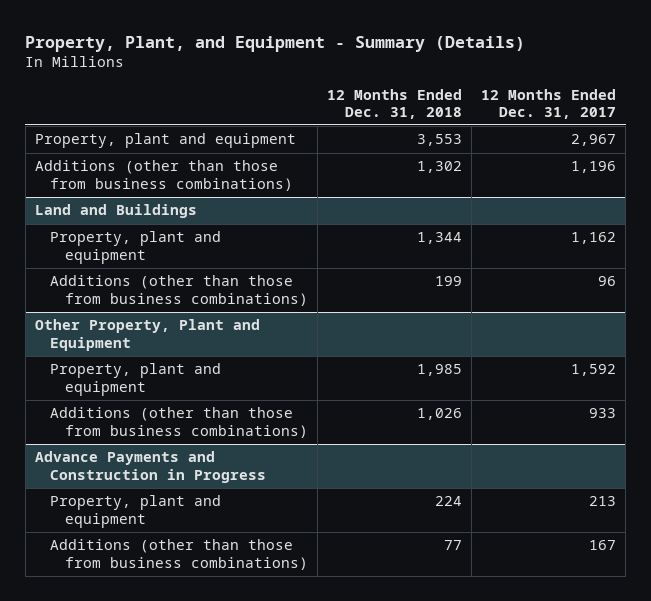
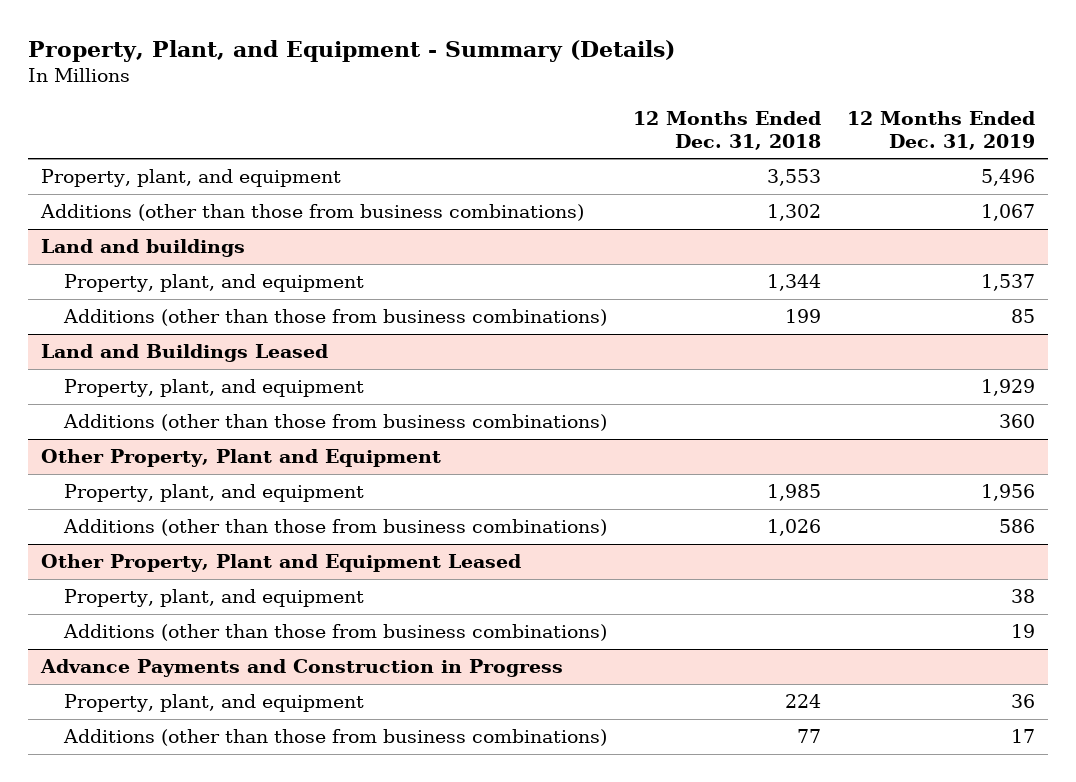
- | 12 Months Ended Dec. 31, 2018 | 12 Months Ended Dec. 31, 2017
+ | 12 Months Ended Dec. 31, 2018 | 12 Months Ended Dec. 31, 2019
- Property, plant and equipment | 3,553 | 2,967
+ Property, plant, and equipment | 3,553 | 5,496
- Land and Buildings
- Property, plant and equipment | 1,344 | 1,162
+ Land and buildings
+ Property, plant, and equipment | 1,344 | 1,537
+ Land and Buildings Leased
+ Property, plant, and equipment | | 1,929
+ Additions (other than those from business combinations) | | 360
@ Other Property, Plant and Equipment
- Property, plant and equipment | 1,985 | 1,592
+ Property, plant, and equipment | 1,985 | 1,956
+ Other Property, Plant and Equipment Leased
+ Property, plant, and equipment | | 38
+ Additions (other than those from business combinations) | | 19
@ Advance Payments and Construction in Progress
- Property, plant and equipment | 224 | 213
+ Property, plant, and equipment | 224 | 36

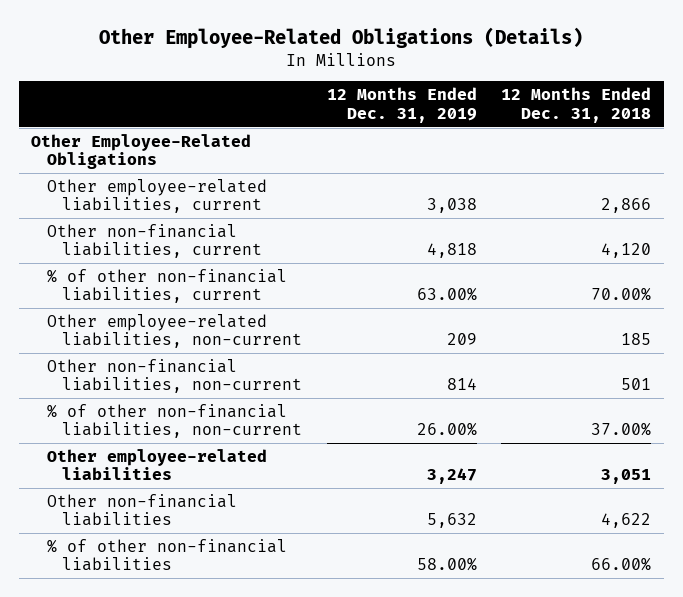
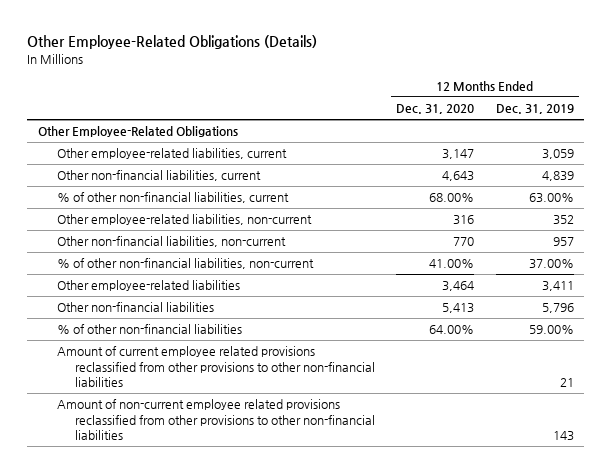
- | 12 Months Ended Dec. 31, 2019 | 12 Months Ended Dec. 31, 2018
+ | 12 Months Ended Dec. 31, 2020 | 12 Months Ended Dec. 31, 2019
- Other employee-related liabilities, current | 3,038 | 2,866
- Other non-financial liabilities, current | 4,818 | 4,120
+ Other employee-related liabilities, current | 3,147 | 3,059
+ Other non-financial liabilities, current | 4,643 | 4,839
- Other employee-related liabilities, non-current | 209 | 185
- Other non-financial liabilities, non-current | 814 | 501
- % of other non-financial liabilities, non-current | 26.00% | 37.00%
- Other employee-related liabilities | 3,247 | 3,051
- Other non-financial liabilities | 5,632 | 4,622
- % of other non-financial liabilities | 58.00% | 66.00%
+ Other employee-related liabilities, non-current | 316 | 352
+ Other non-financial liabilities, non-current | 770 | 957
+ % of other non-financial liabilities, non-current | 41.00% | 37.00%
+ Other employee-related liabilities | 3,464 | 3,411
+ Other non-financial liabilities | 5,413 | 5,796
+ % of other non-financial liabilities | 64.00% | 59.00%
+ Amount of current employee related provisions reclassified from other provisions to other non-financial liabilities | | 21
+ Amount of non-current employee related provisions reclassified from other provisions to other non-financial liabilities | | 143

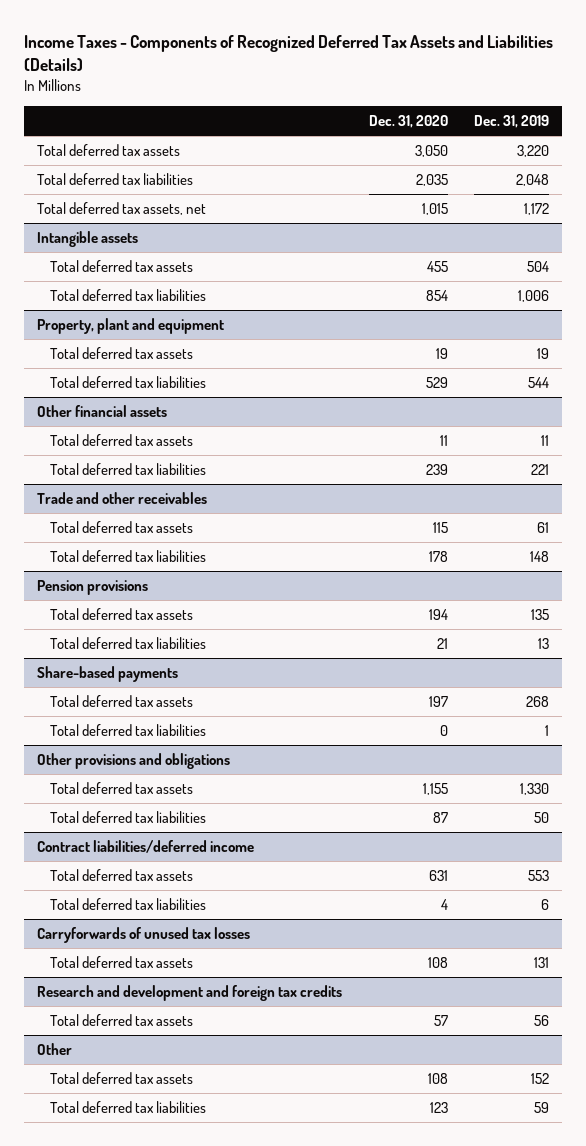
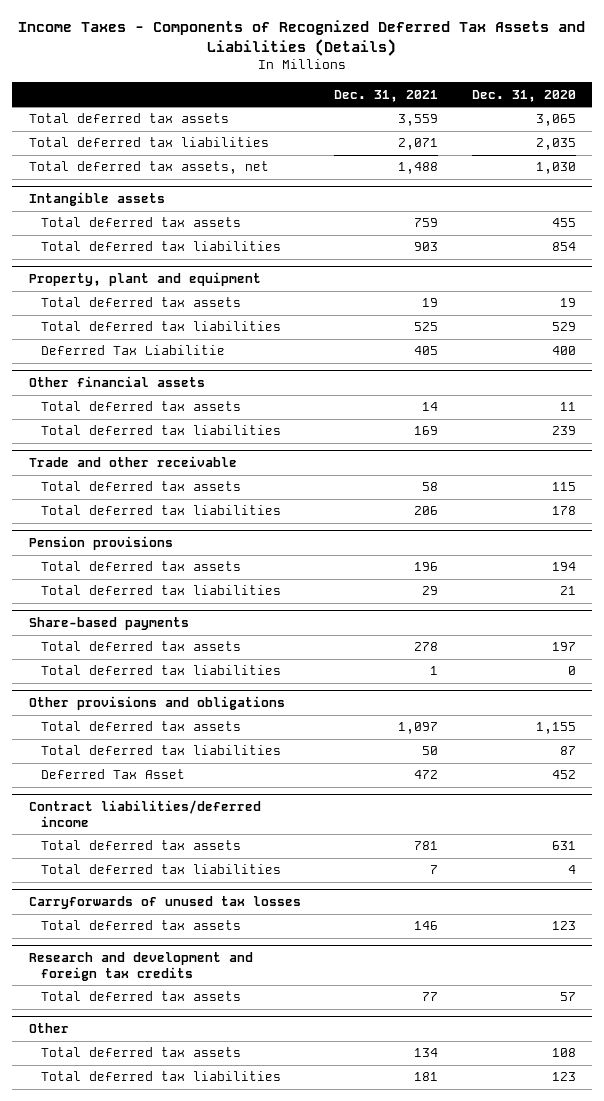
- | Dec. 31, 2020 | Dec. 31, 2019
+ | Dec. 31, 2021 | Dec. 31, 2020
- Total deferred tax assets | 3,050 | 3,220
+ Total deferred tax assets | 3,559 | 3,065
- Total deferred tax assets, net | 1,015 | 1,172
+ Total deferred tax assets, net | 1,488 | 1,030
@ Property, plant and equipment
+ Deferred Tax Liabilitie | 405 | 400
- Trade and other receivables
+ Trade and other receivable
@ Other provisions and obligations
+ Deferred Tax Asset | 472 | 452
@ Carryforwards of unused tax losses
- Total deferred tax assets | 108 | 131
+ Total deferred tax assets | 146 | 123

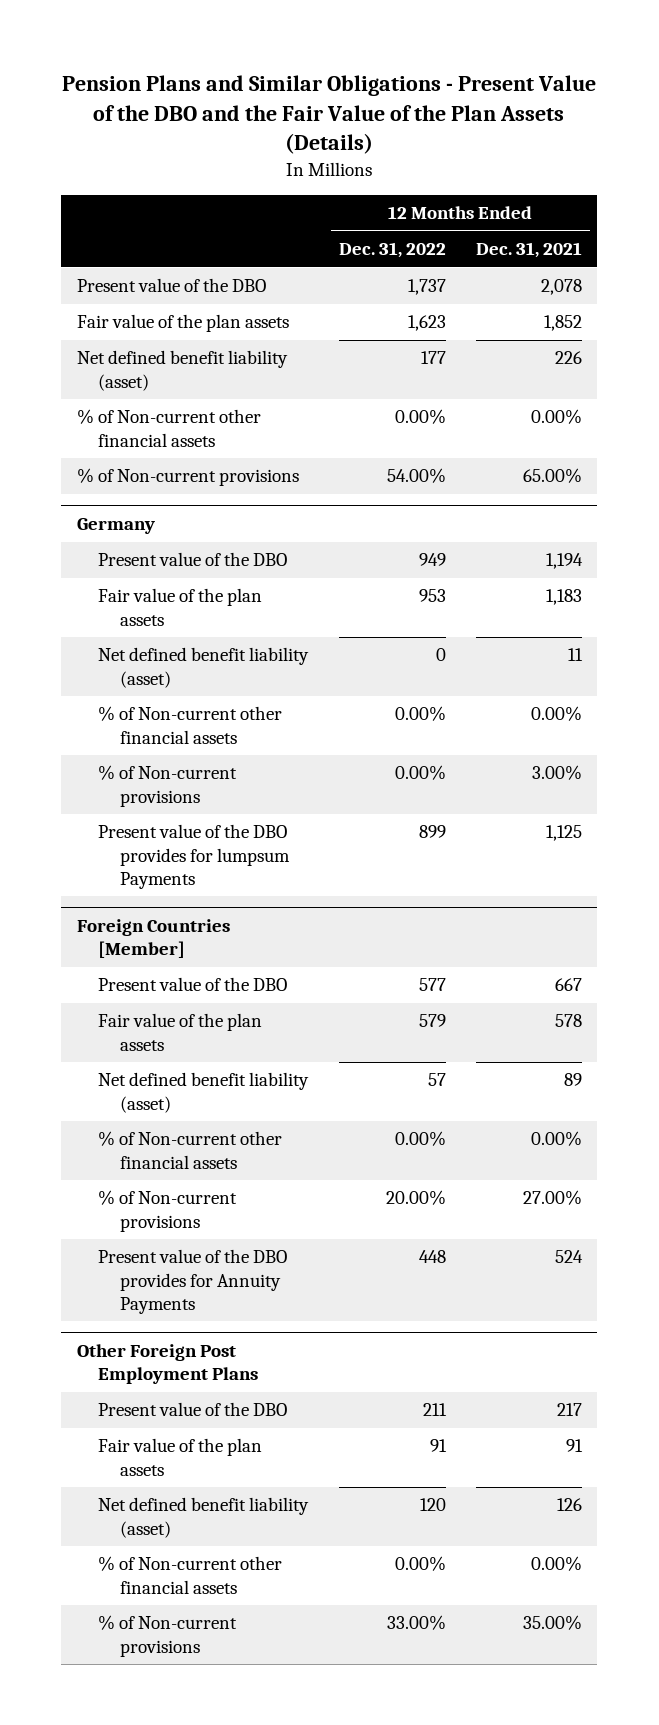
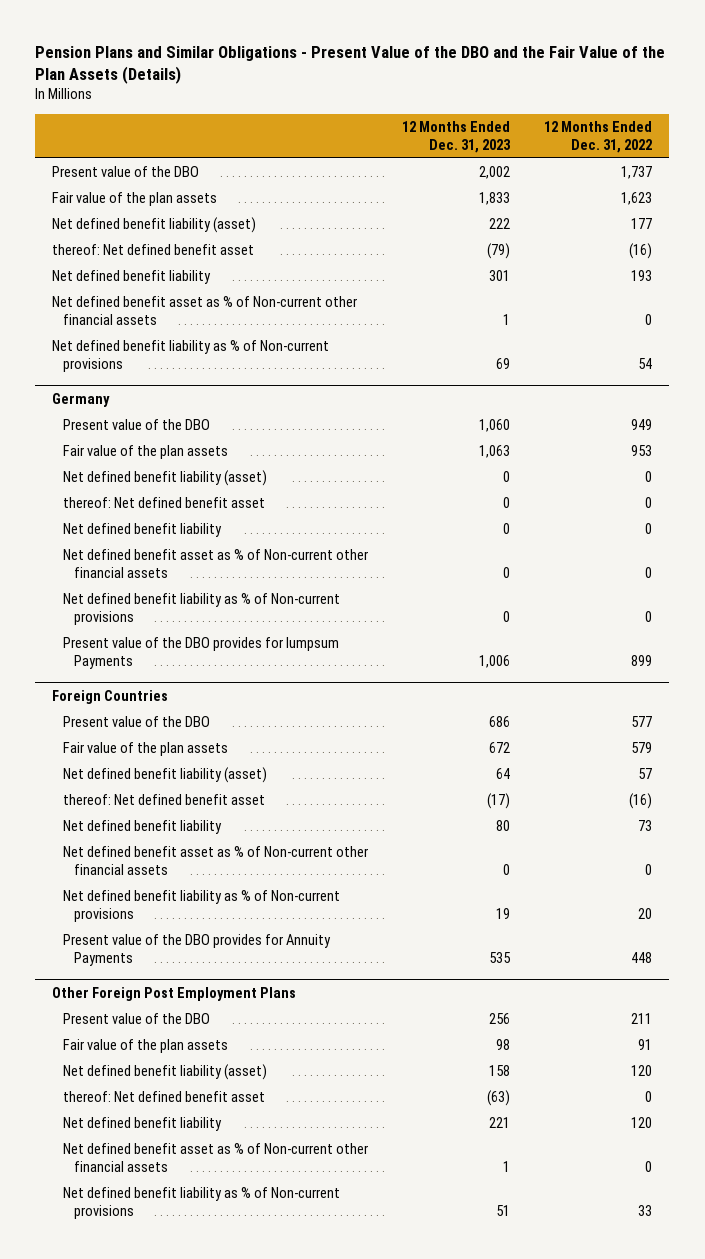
- | 12 Months Ended Dec. 31, 2022 | 12 Months Ended Dec. 31, 2021
+ | 12 Months Ended Dec. 31, 2023 | 12 Months Ended Dec. 31, 2022
- % of Non-current other financial assets | 0.00% | 0.00%
- % of Non-current provisions | 54.00% | 65.00%
+ thereof: Net defined benefit asset | (79) | (16)
+ Net defined benefit liability | 301 | 193
+ Net defined benefit asset as % of Non-current other financial assets | 1 | 0
+ Net defined benefit liability as % of Non-current provisions | 69 | 54
@ Germany
- % of Non-current other financial assets | 0.00% | 0.00%
- % of Non-current provisions | 0.00% | 3.00%
+ thereof: Net defined benefit asset | 0 | 0
+ Net defined benefit liability | 0 | 0
+ Net defined benefit asset as % of Non-current other financial assets | 0 | 0
+ Net defined benefit liability as % of Non-current provisions | 0 | 0
- Foreign Countries [Member]
+ Foreign Countries
- % of Non-current other financial assets | 0.00% | 0.00%
- % of Non-current provisions | 20.00% | 27.00%
+ thereof: Net defined benefit asset | (17) | (16)
+ Net defined benefit liability | 80 | 73
+ Net defined benefit asset as % of Non-current other financial assets | 0 | 0
+ Net defined benefit liability as % of Non-current provisions | 19 | 20
@ Other Foreign Post Employment Plans
- % of Non-current other financial assets | 0.00% | 0.00%
- % of Non-current provisions | 33.00% | 35.00%
+ thereof: Net defined benefit asset | (63) | 0
+ Net defined benefit liability | 221 | 120
+ Net defined benefit asset as % of Non-current other financial assets | 1 | 0
+ Net defined benefit liability as % of Non-current provisions | 51 | 33

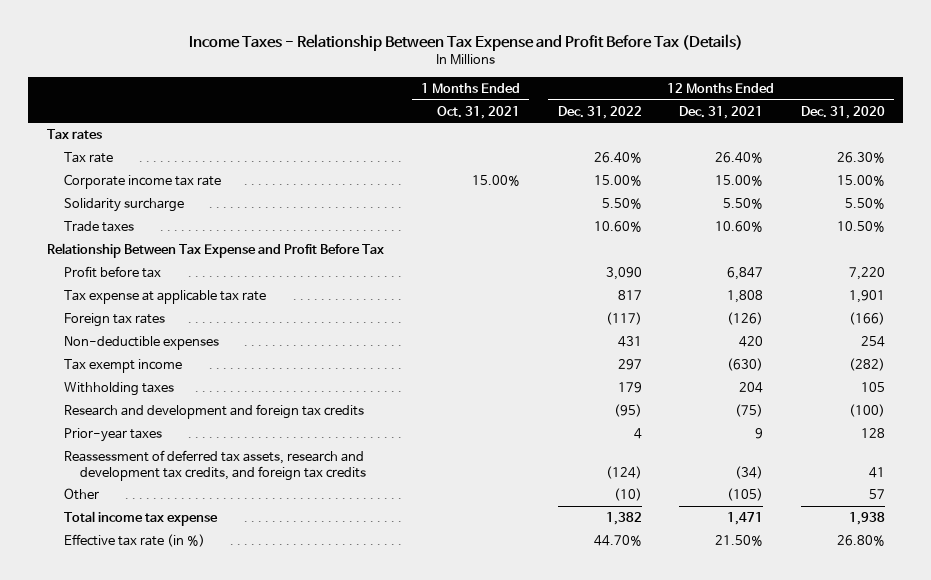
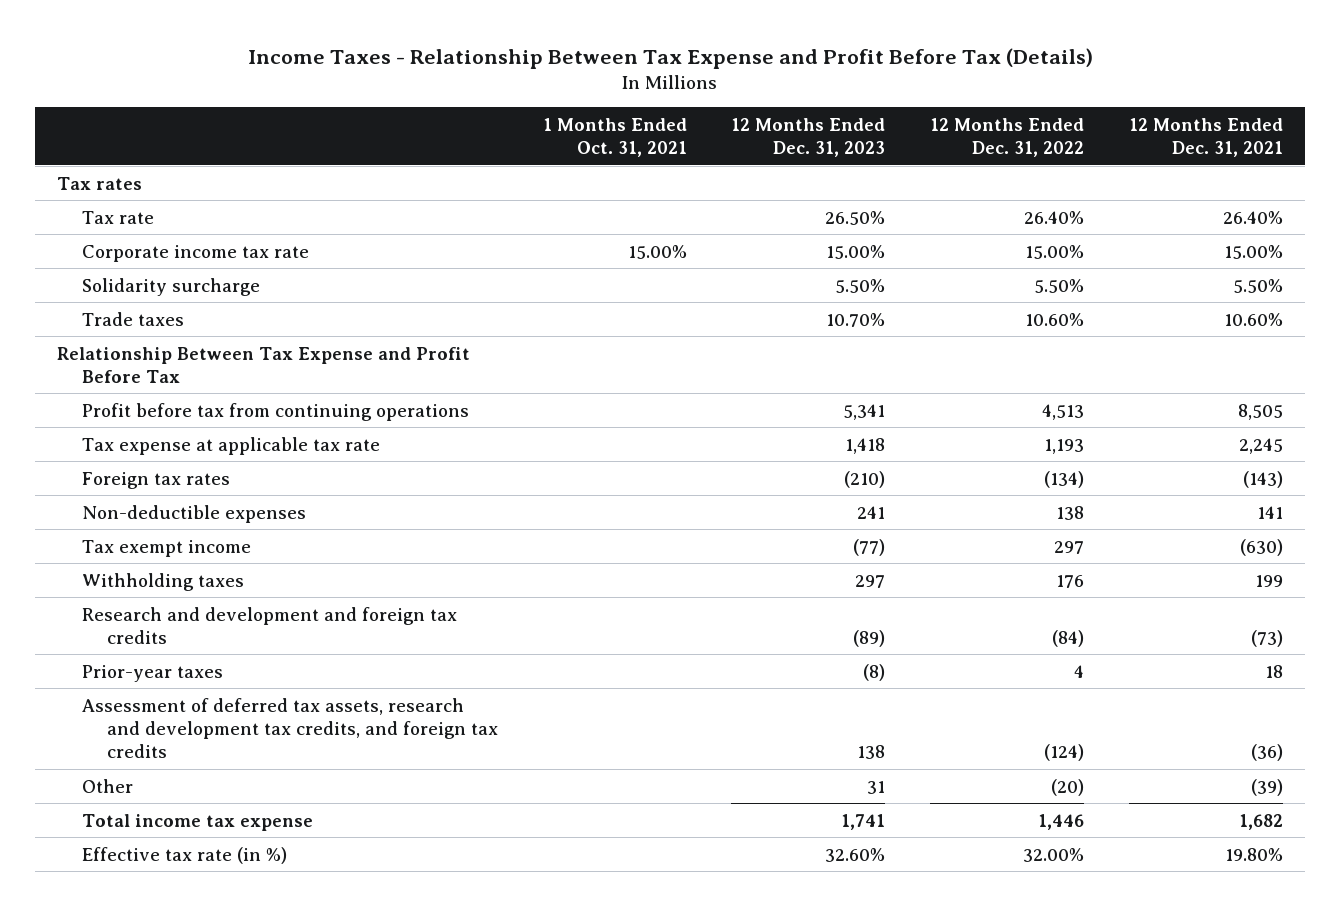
- | 1 Months Ended Oct. 31, 2021 | 12 Months Ended Dec. 31, 2022 | 12 Months Ended Dec. 31, 2021 | 12 Months Ended Dec. 31, 2020
+ | 1 Months Ended Oct. 31, 2021 | 12 Months Ended Dec. 31, 2023 | 12 Months Ended Dec. 31, 2022 | 12 Months Ended Dec. 31, 2021
- Profit before tax | | 3,090 | 6,847 | 7,220
- Tax expense at applicable tax rate | | 817 | 1,808 | 1,901
- Foreign tax rates | | (117) | (126) | (166)
- Non-deductible expenses | | 431 | 420 | 254
+ Profit before tax from continuing operations | | 5,341 | 4,513 | 8,505
+ Tax expense at applicable tax rate | | 1,418 | 1,193 | 2,245
+ Foreign tax rates | | (210) | (134) | (143)
+ Non-deductible expenses | | 241 | 138 | 141
- Withholding taxes | | 179 | 204 | 105
- Research and development and foreign tax credits | | (95) | (75) | (100)
- Prior-year taxes | | 4 | 9 | 128
- Reassessment of deferred tax assets, research and development tax credits, and foreign tax credits | | (124) | (34) | 41
- Other | | (10) | (105) | 57
- Total income tax expense | | 1,382 | 1,471 | 1,938
- Effective tax rate (in %) | | 44.70% | 21.50% | 26.80%
+ Withholding taxes | | 297 | 176 | 199
+ Research and development and foreign tax credits | | (89) | (84) | (73)
+ Prior-year taxes | | (8) | 4 | 18
+ Assessment of deferred tax assets, research and development tax credits, and foreign tax credits | | 138 | (124) | (36)
+ Other | | 31 | (20) | (39)
+ Total income tax expense | | 1,741 | 1,446 | 1,682
+ Effective tax rate (in %) | | 32.60% | 32.00% | 19.80%

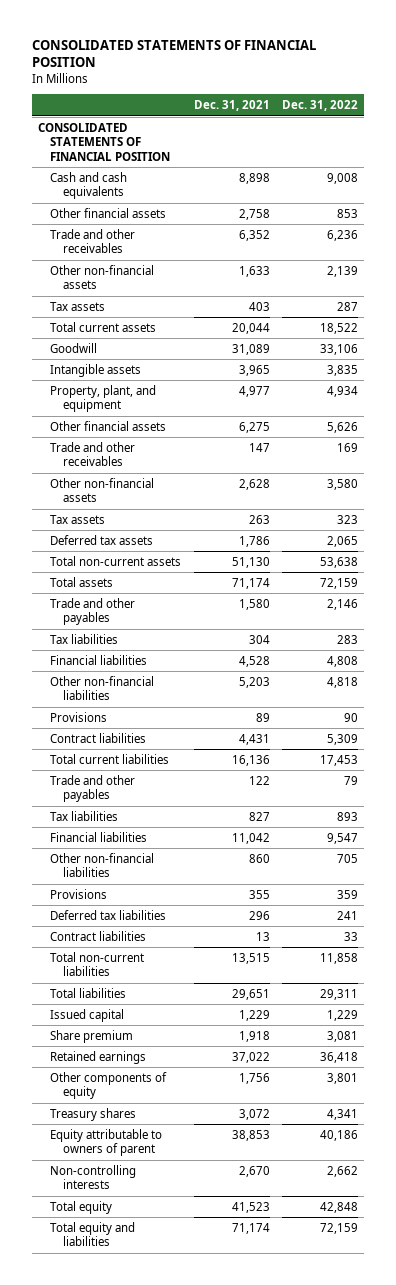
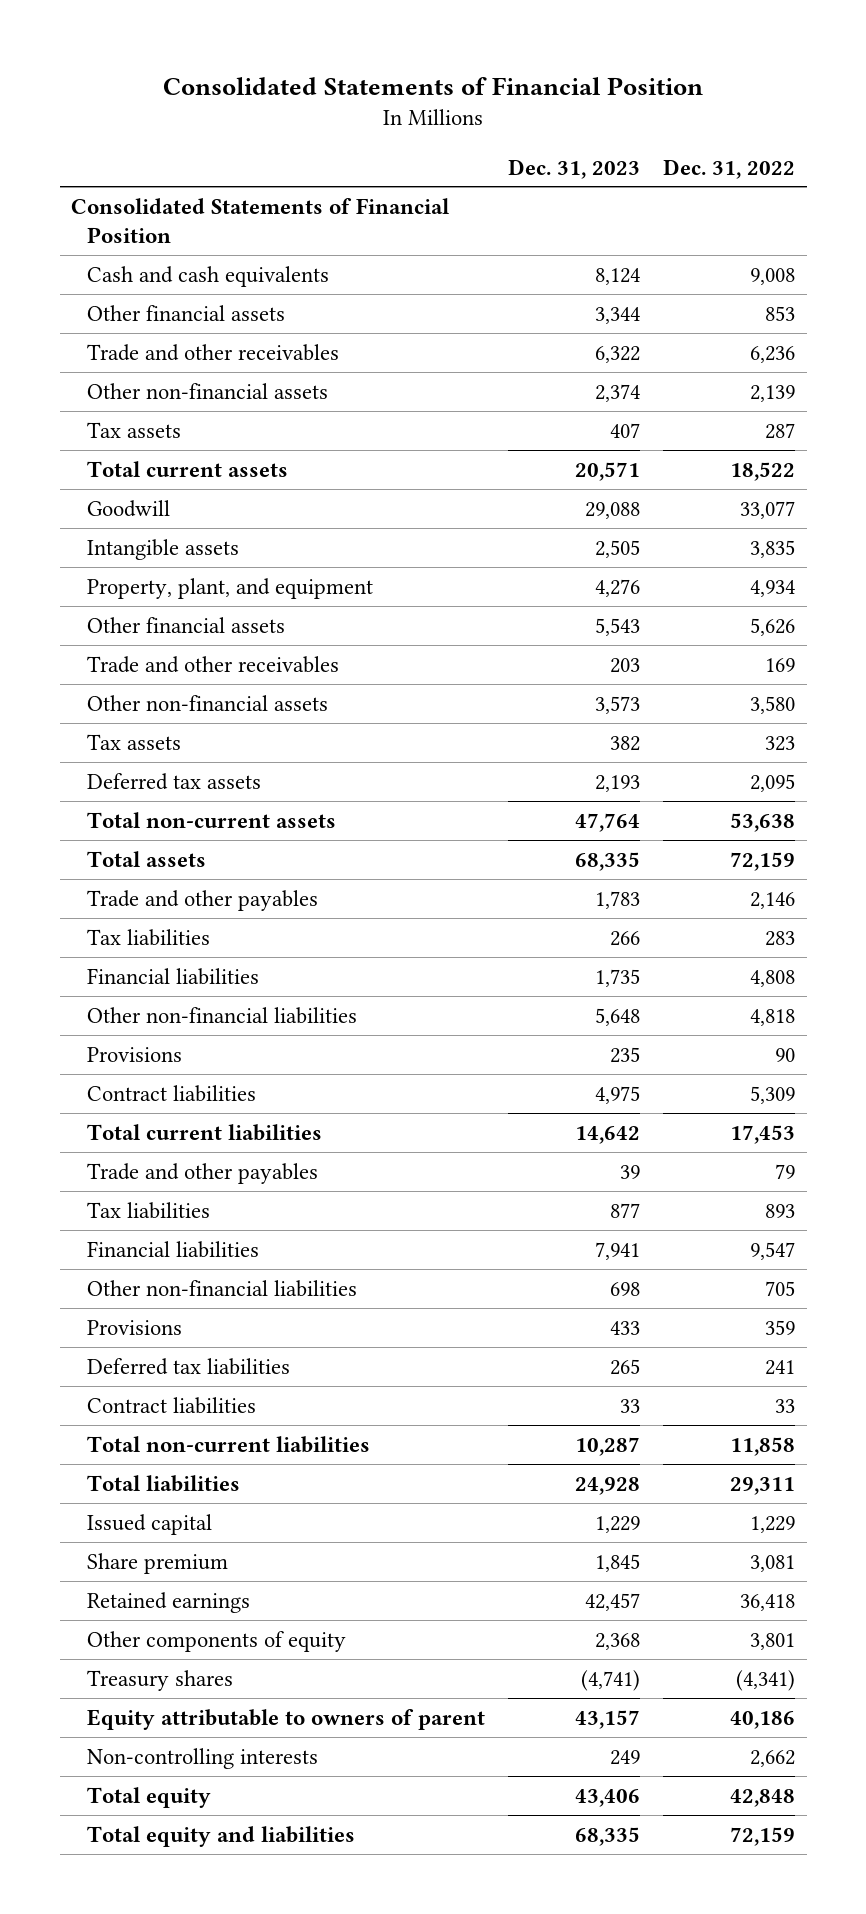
- CONSOLIDATED STATEMENTS OF FINANCIAL POSITION
+ Consolidated Statements of Financial Position
- | Dec. 31, 2021 | Dec. 31, 2022
+ | Dec. 31, 2023 | Dec. 31, 2022
- CONSOLIDATED STATEMENTS OF FINANCIAL POSITION
+ Consolidated Statements of Financial Position
- Goodwill | 31,089 | 33,106
+ Goodwill | 29,088 | 33,077
- Deferred tax assets | 1,786 | 2,065
+ Deferred tax assets | 2,193 | 2,095
- Treasury shares | 3,072 | 4,341
+ Treasury shares | (4,741) | (4,341)

